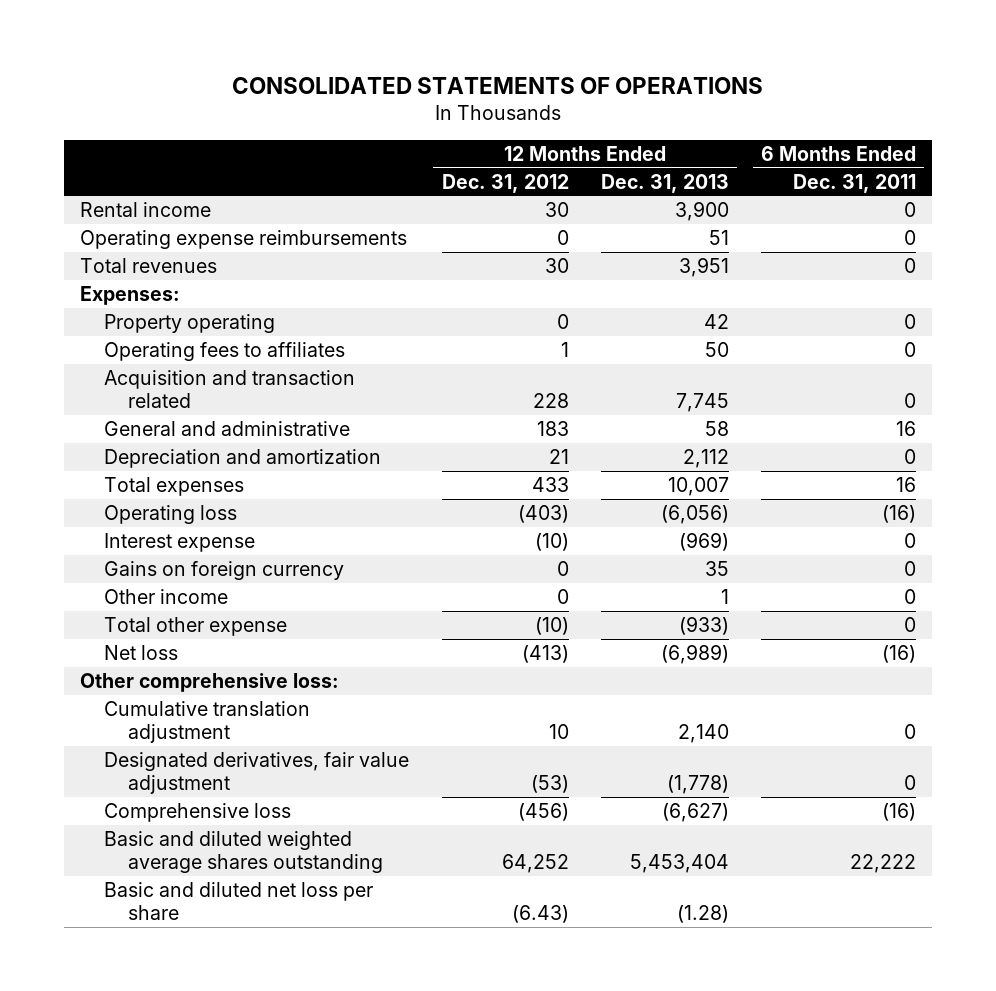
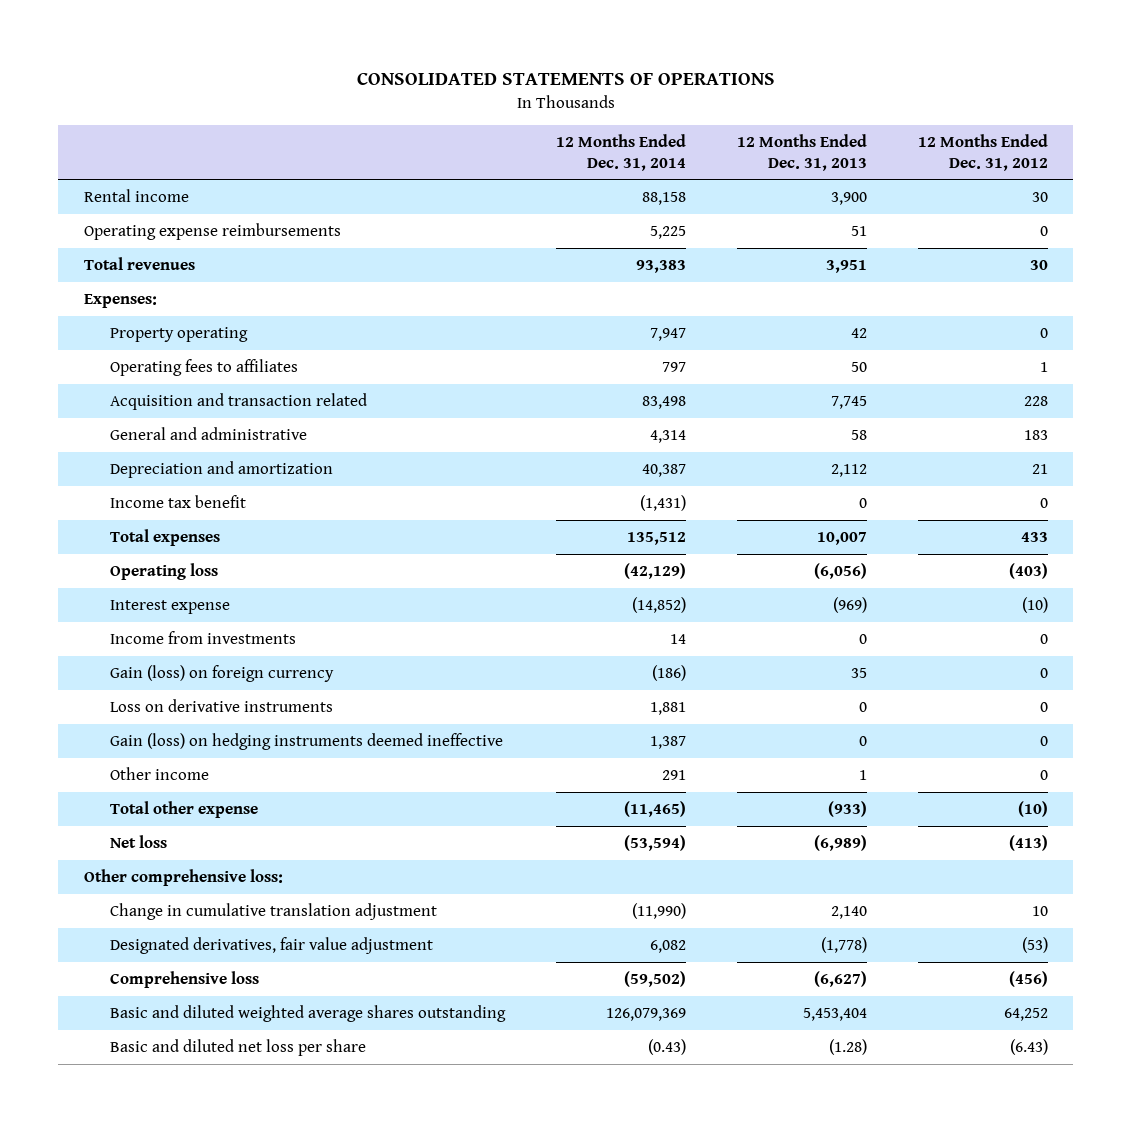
- | 12 Months Ended Dec. 31, 2012 | 12 Months Ended Dec. 31, 2013 | 6 Months Ended Dec. 31, 2011
+ | 12 Months Ended Dec. 31, 2014 | 12 Months Ended Dec. 31, 2013 | 12 Months Ended Dec. 31, 2012
+ Income tax benefit | (1,431) | 0 | 0
- Gains on foreign currency | 0 | 35 | 0
+ Income from investments | 14 | 0 | 0
+ Gain (loss) on foreign currency | (186) | 35 | 0
+ Loss on derivative instruments | 1,881 | 0 | 0
+ Gain (loss) on hedging instruments deemed ineffective | 1,387 | 0 | 0
- Cumulative translation adjustment | 10 | 2,140 | 0
+ Change in cumulative translation adjustment | (11,990) | 2,140 | 10

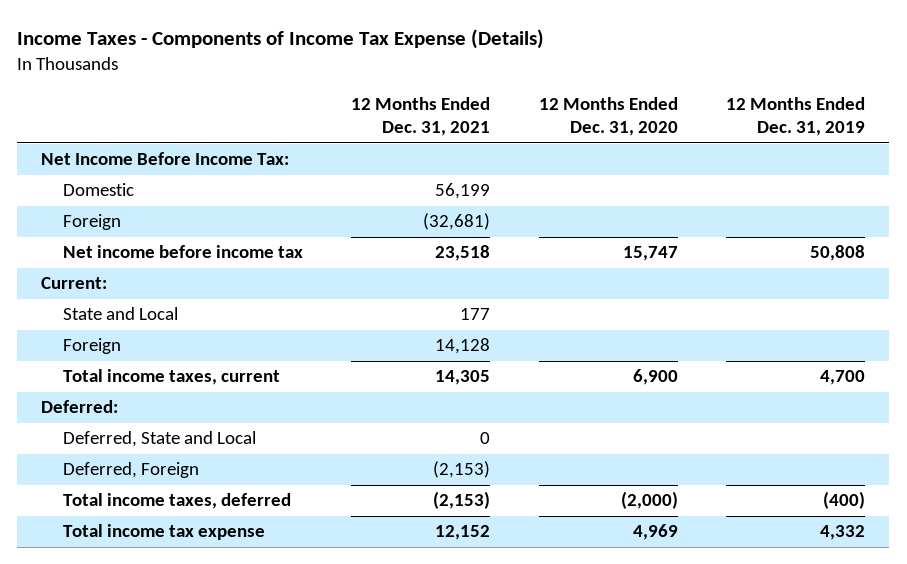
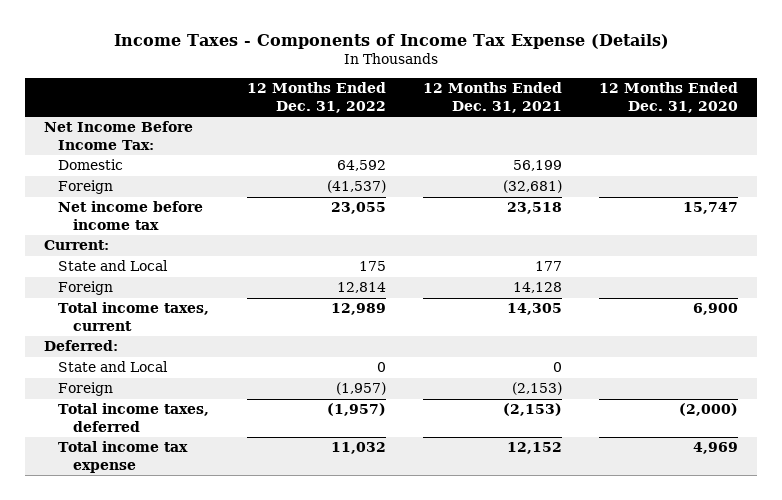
- | 12 Months Ended Dec. 31, 2021 | 12 Months Ended Dec. 31, 2020 | 12 Months Ended Dec. 31, 2019
+ | 12 Months Ended Dec. 31, 2022 | 12 Months Ended Dec. 31, 2021 | 12 Months Ended Dec. 31, 2020
- Deferred, State and Local | 0 | |
- Deferred, Foreign | (2,153) | |
+ State and Local | 0 | 0 |
+ Foreign | (1,957) | (2,153) |

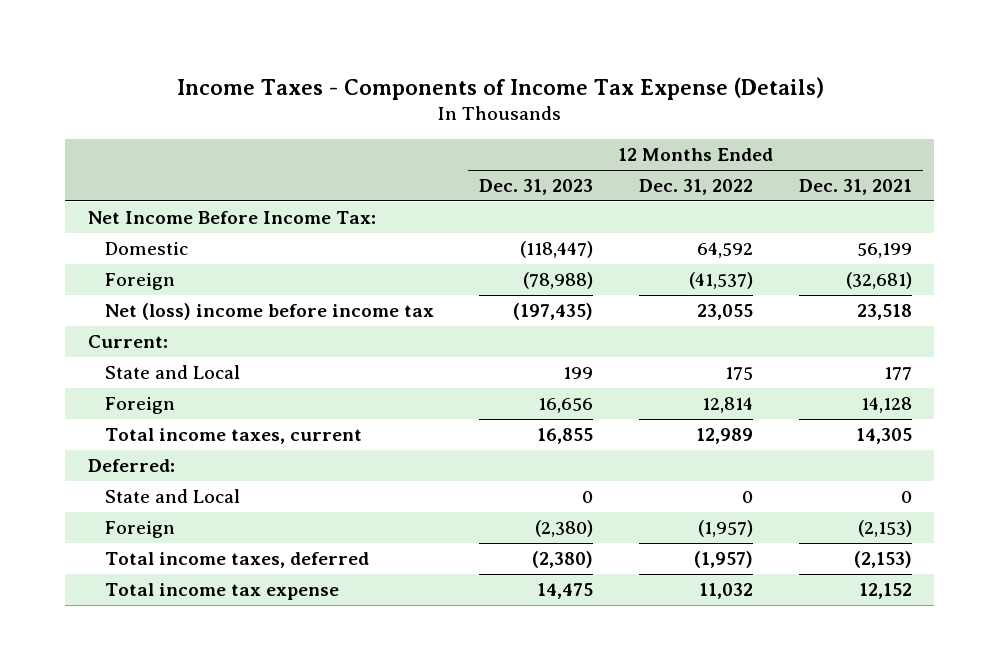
- | 12 Months Ended Dec. 31, 2022 | 12 Months Ended Dec. 31, 2021 | 12 Months Ended Dec. 31, 2020
+ | 12 Months Ended Dec. 31, 2023 | 12 Months Ended Dec. 31, 2022 | 12 Months Ended Dec. 31, 2021
- Net income before income tax | 23,055 | 23,518 | 15,747
+ Net (loss) income before income tax | (197,435) | 23,055 | 23,518

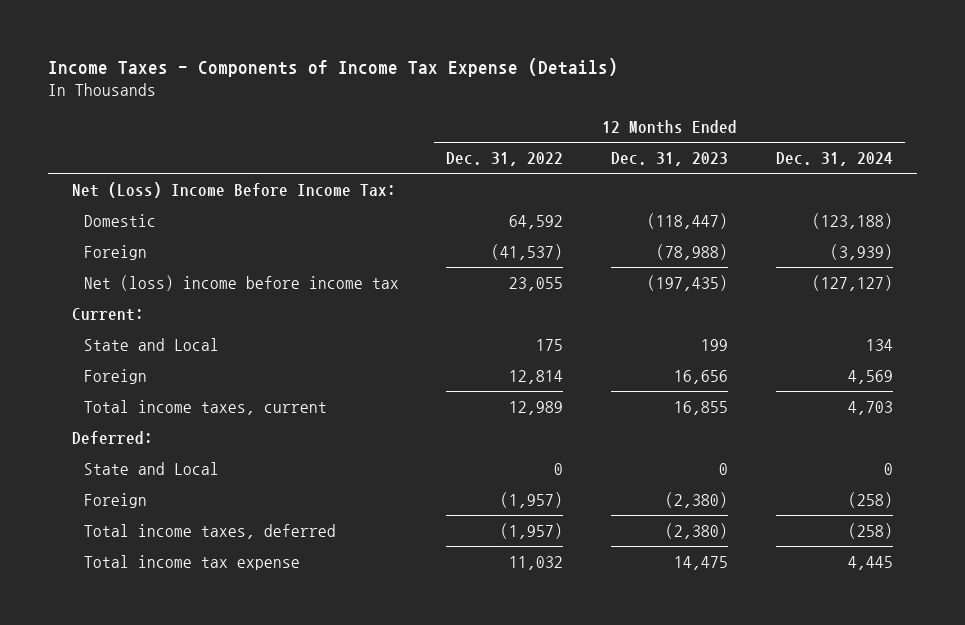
- | 12 Months Ended Dec. 31, 2023 | 12 Months Ended Dec. 31, 2022 | 12 Months Ended Dec. 31, 2021
+ | 12 Months Ended Dec. 31, 2022 | 12 Months Ended Dec. 31, 2023 | 12 Months Ended Dec. 31, 2024
- Net Income Before Income Tax:
+ Net (Loss) Income Before Income Tax:

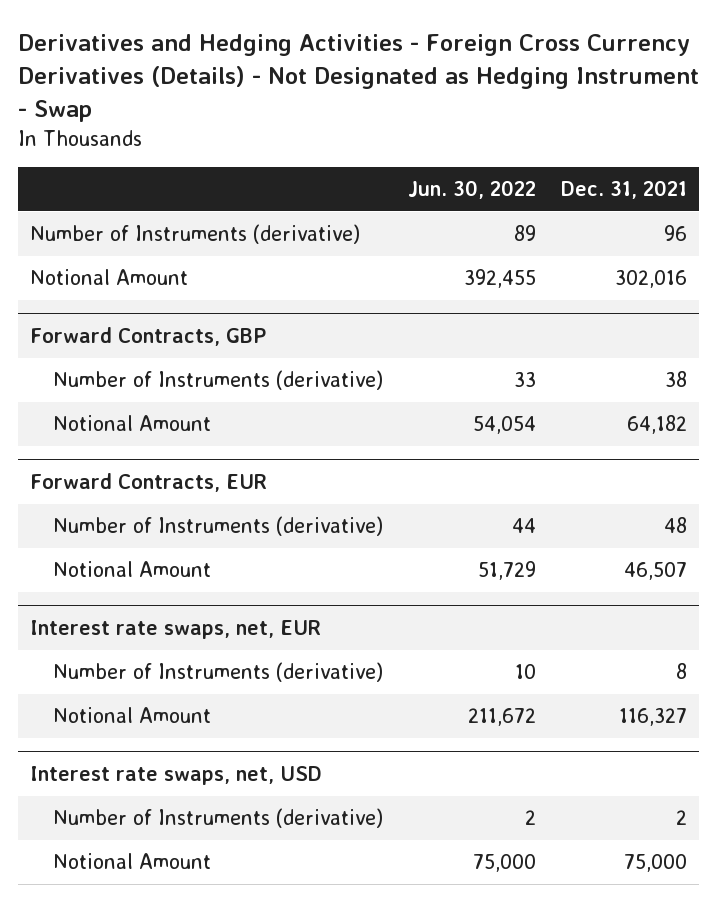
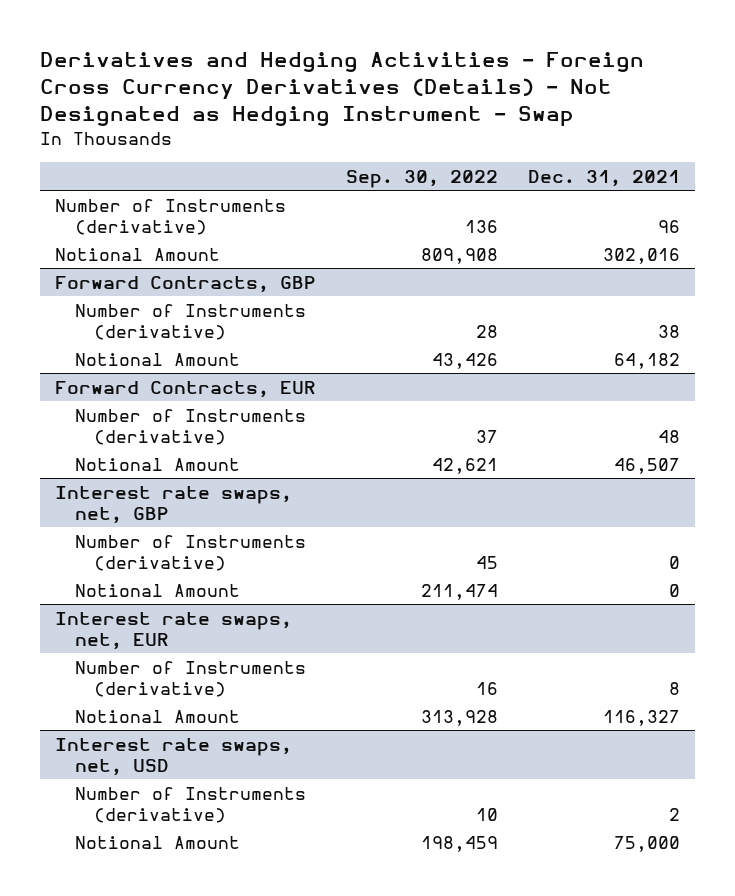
- | Jun. 30, 2022 | Dec. 31, 2021
+ | Sep. 30, 2022 | Dec. 31, 2021
+ Interest rate swaps, net, GBP
+ Number of Instruments (derivative) | 45 | 0
+ Notional Amount | 211,474 | 0

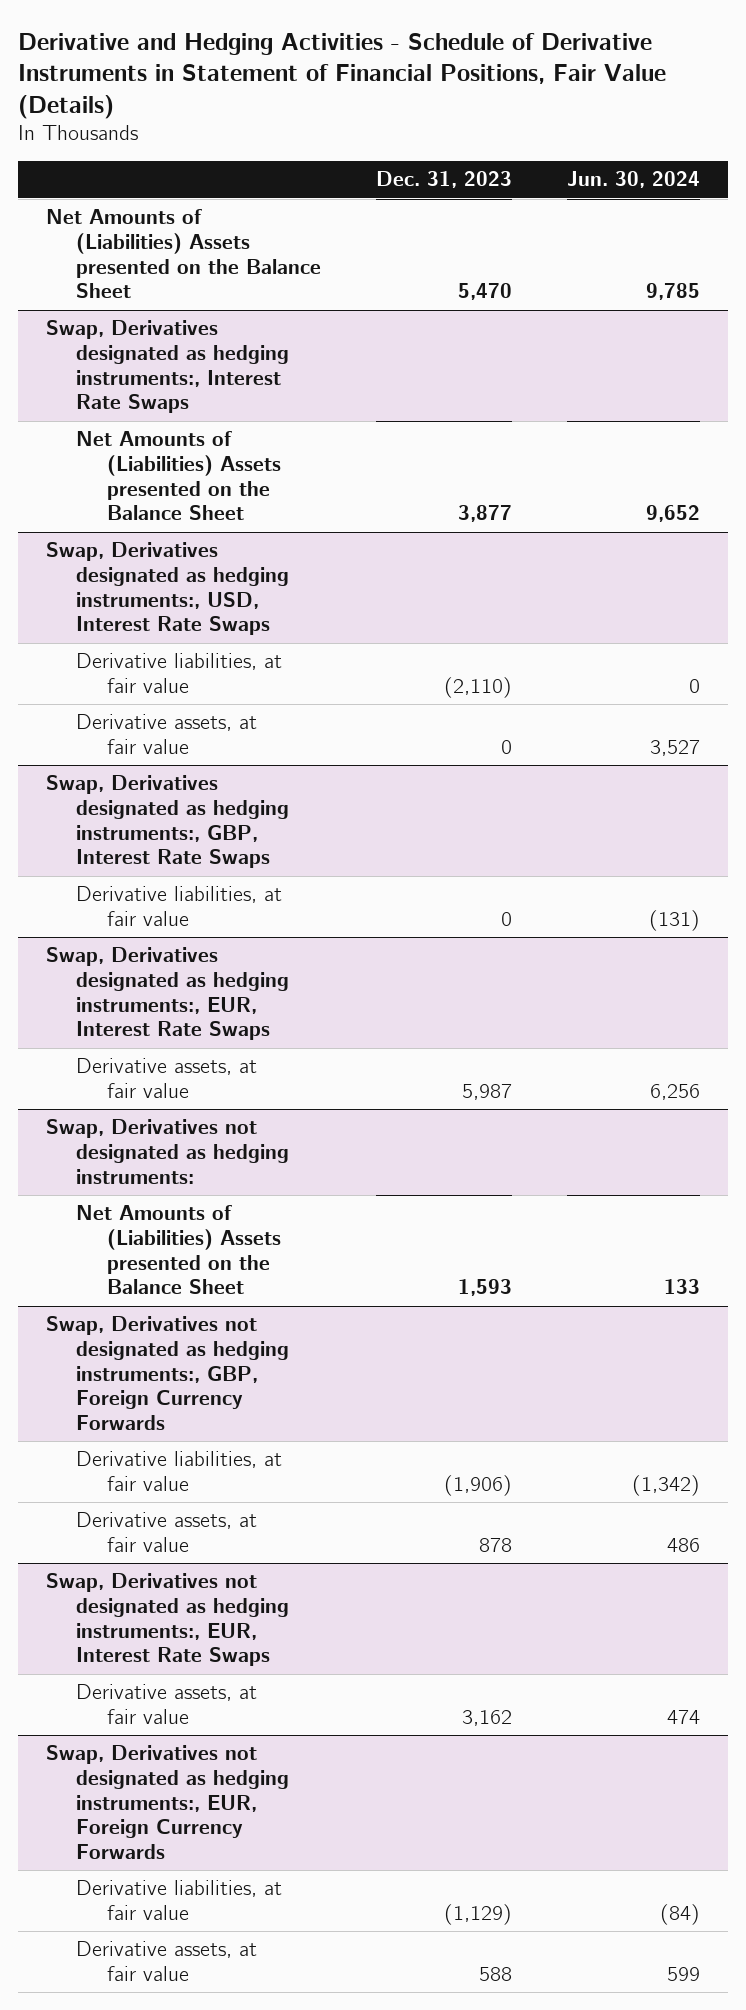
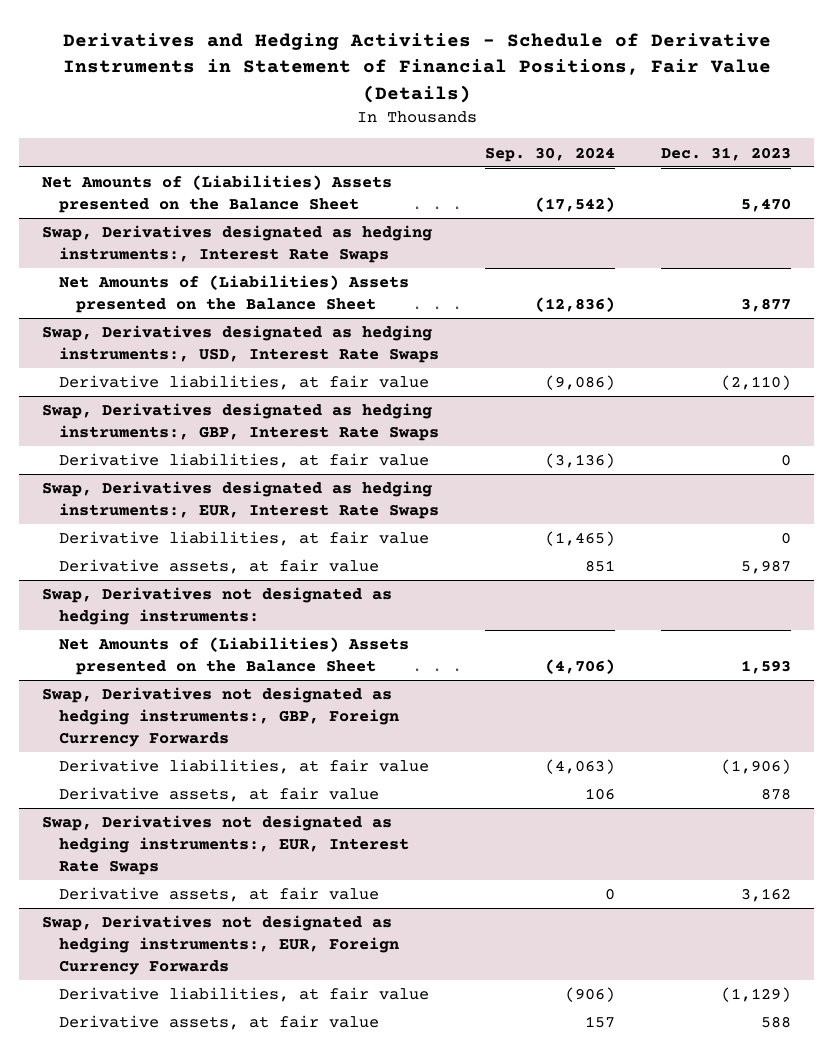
- Derivative and Hedging Activities - Schedule of Derivative Instruments in Statement of Financial Positions, Fair Value (Details)
+ Derivatives and Hedging Activities - Schedule of Derivative Instruments in Statement of Financial Positions, Fair Value (Details)
- | Dec. 31, 2023 | Jun. 30, 2024
+ | Sep. 30, 2024 | Dec. 31, 2023
@ Swap, Derivatives designated as hedging instruments:, USD, Interest Rate Swaps
- Derivative assets, at fair value | 0 | 3,527
@ Swap, Derivatives designated as hedging instruments:, EUR, Interest Rate Swaps
+ Derivative liabilities, at fair value | (1,465) | 0

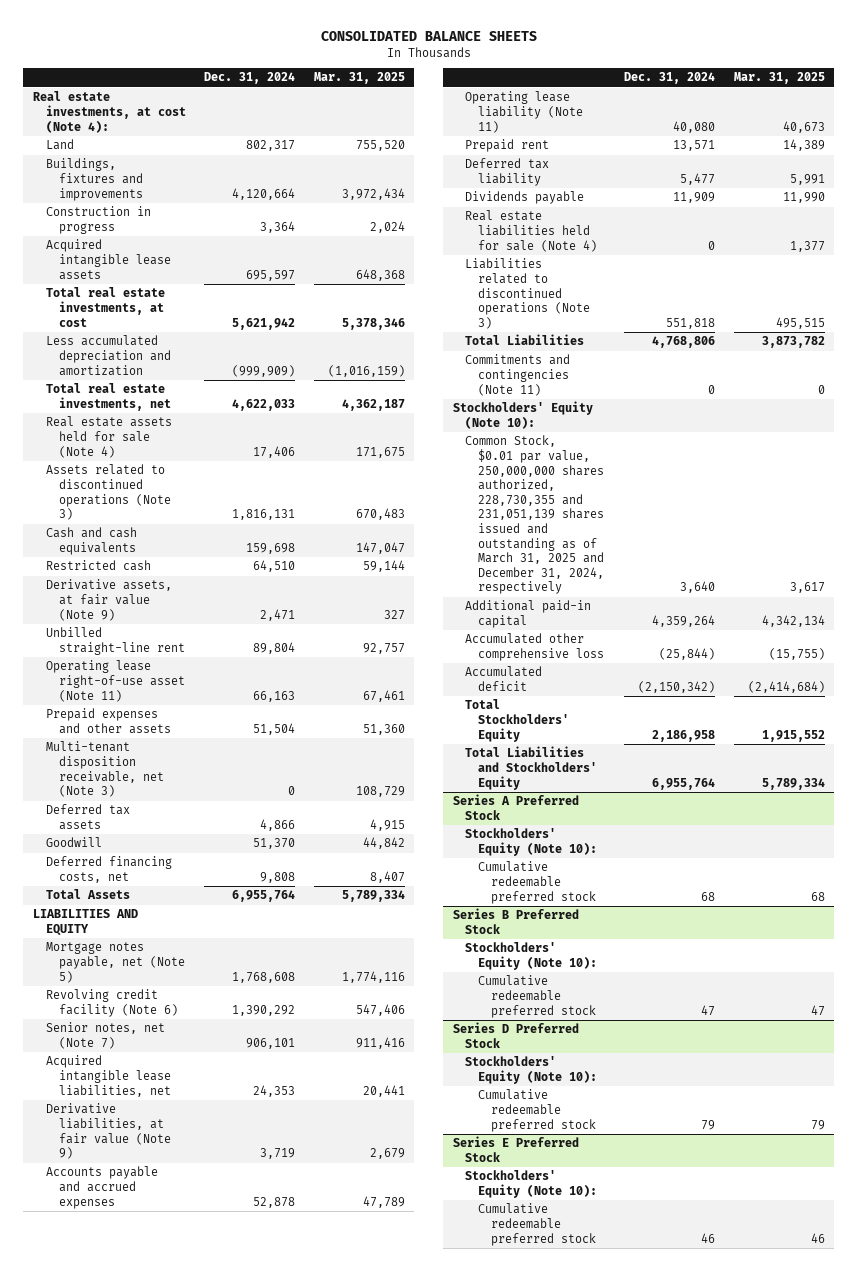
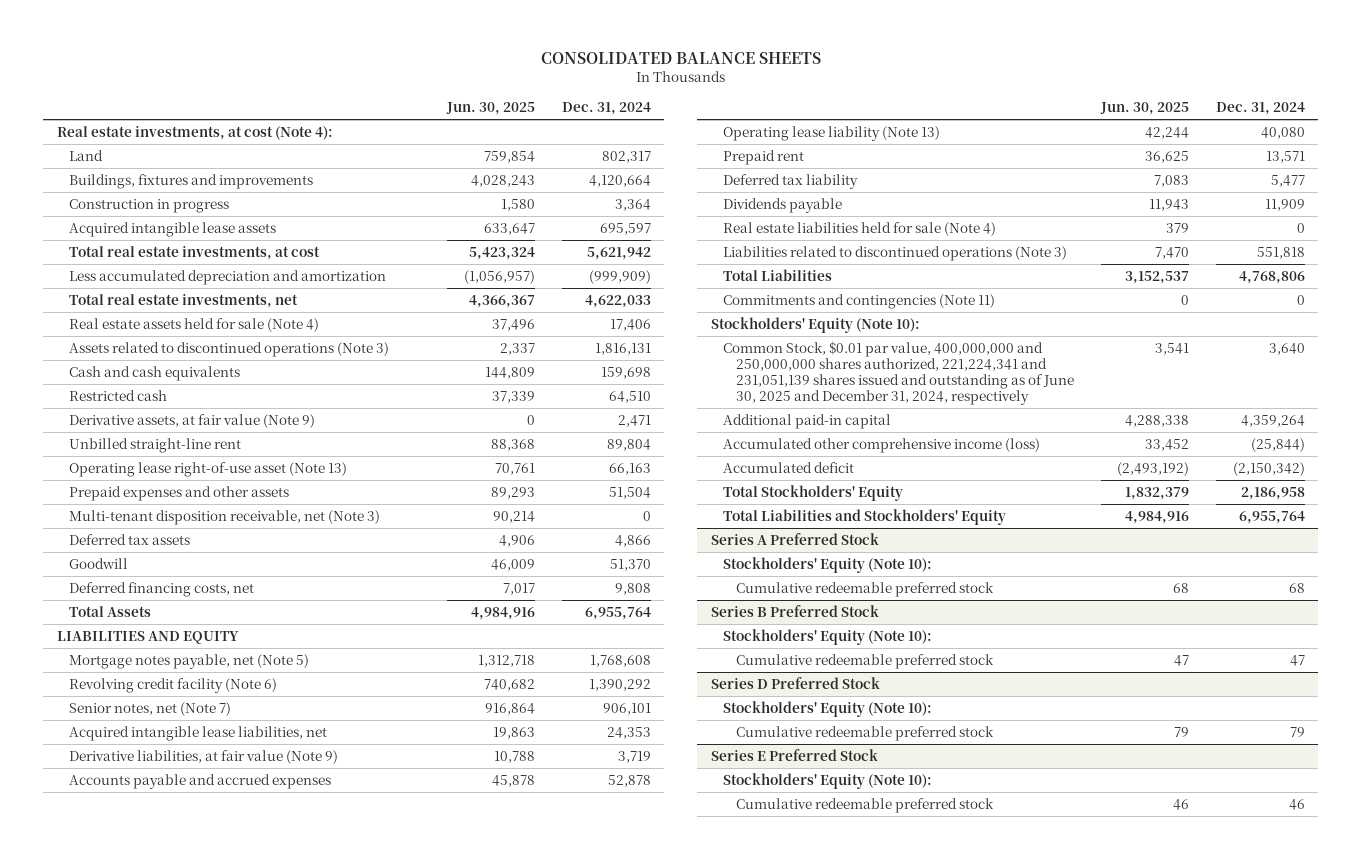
- | Dec. 31, 2024 | Mar. 31, 2025
+ | Jun. 30, 2025 | Dec. 31, 2024
- Operating lease right-of-use asset (Note 11) | 66,163 | 67,461
+ Operating lease right-of-use asset (Note 13) | 70,761 | 66,163
- Operating lease liability (Note 11) | 40,080 | 40,673
+ Operating lease liability (Note 13) | 42,244 | 40,080
- Common Stock, $0.01 par value, 250,000,000 shares authorized, 228,730,355 and 231,051,139 shares issued and outstanding as of March 31, 2025 and December 31, 2024, respectively | 3,640 | 3,617
+ Common Stock, $0.01 par value, 400,000,000 and 250,000,000 shares authorized, 221,224,341 and 231,051,139 shares issued and outstanding as of June 30, 2025 and December 31, 2024, respectively | 3,541 | 3,640
- Accumulated other comprehensive loss | (25,844) | (15,755)
+ Accumulated other comprehensive income (loss) | 33,452 | (25,844)

